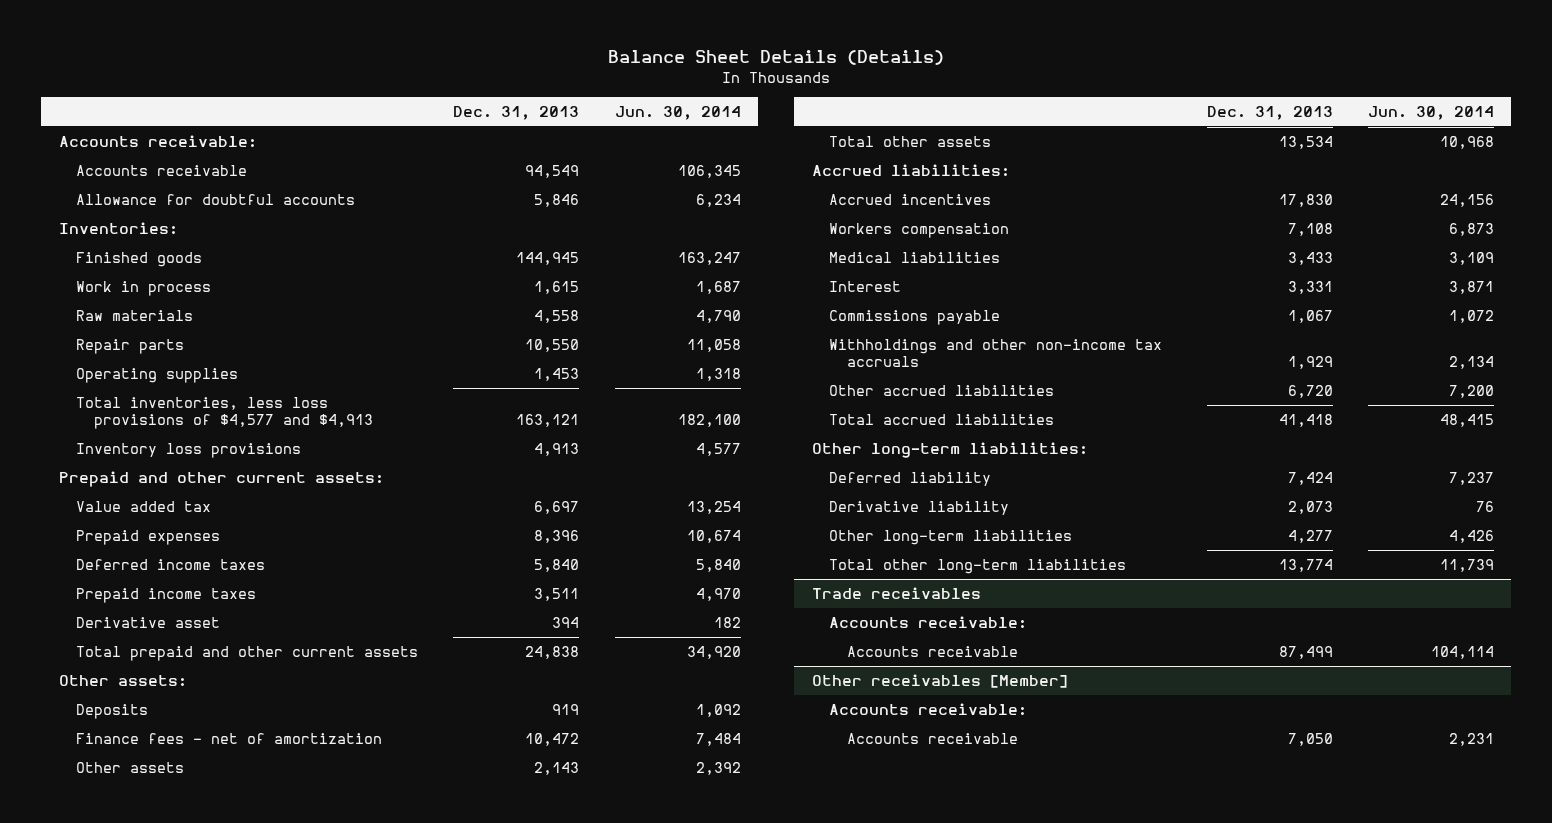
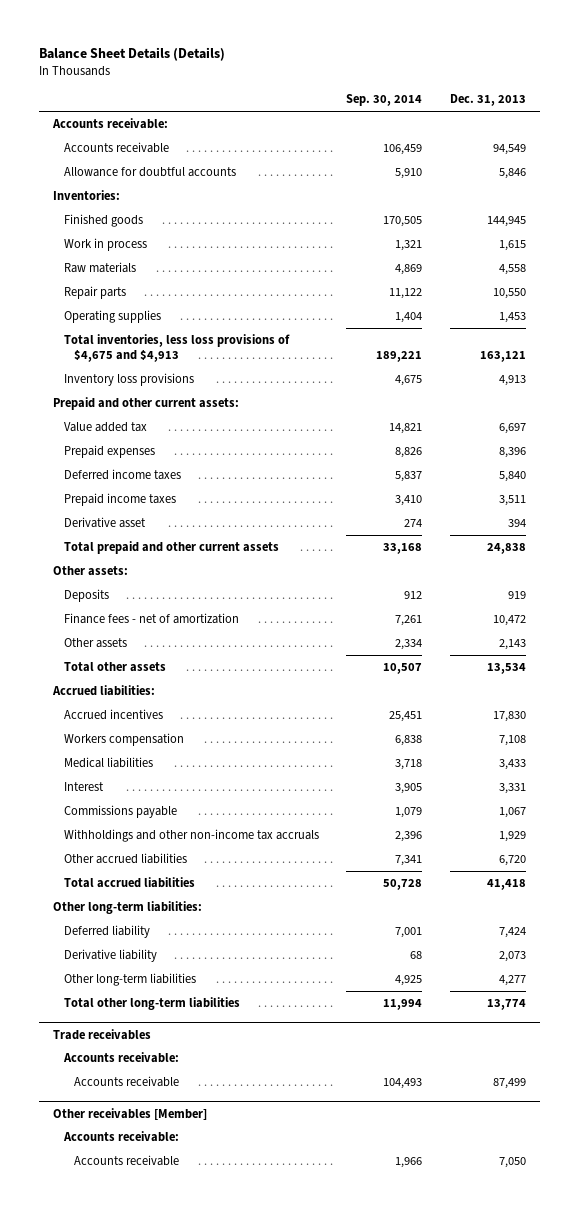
- | Dec. 31, 2013 | Jun. 30, 2014
+ | Sep. 30, 2014 | Dec. 31, 2013
- Total inventories, less loss provisions of $4,577 and $4,913 | 163,121 | 182,100
+ Total inventories, less loss provisions of $4,675 and $4,913 | 189,221 | 163,121

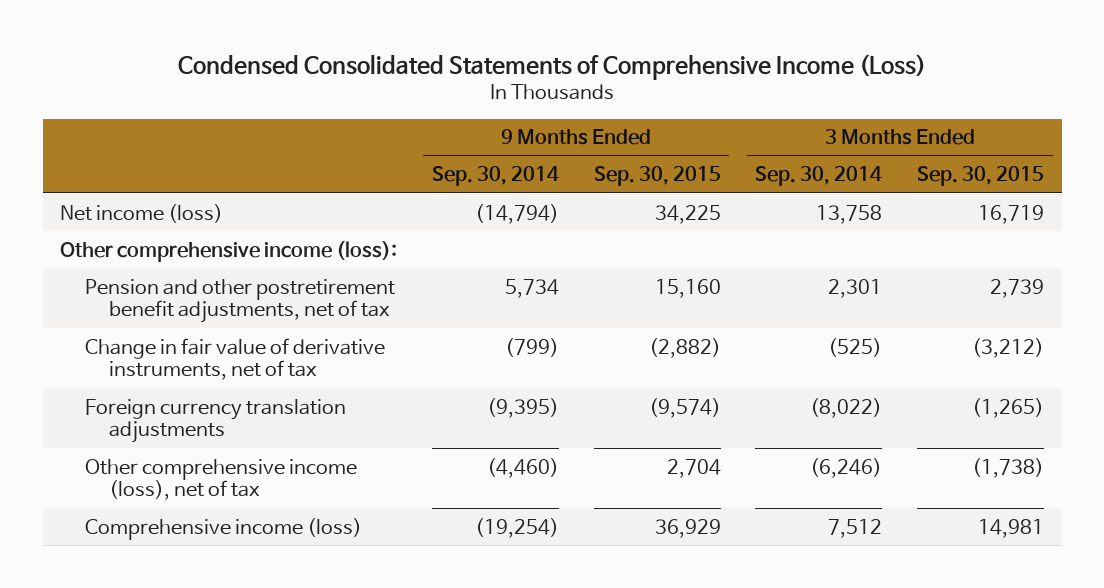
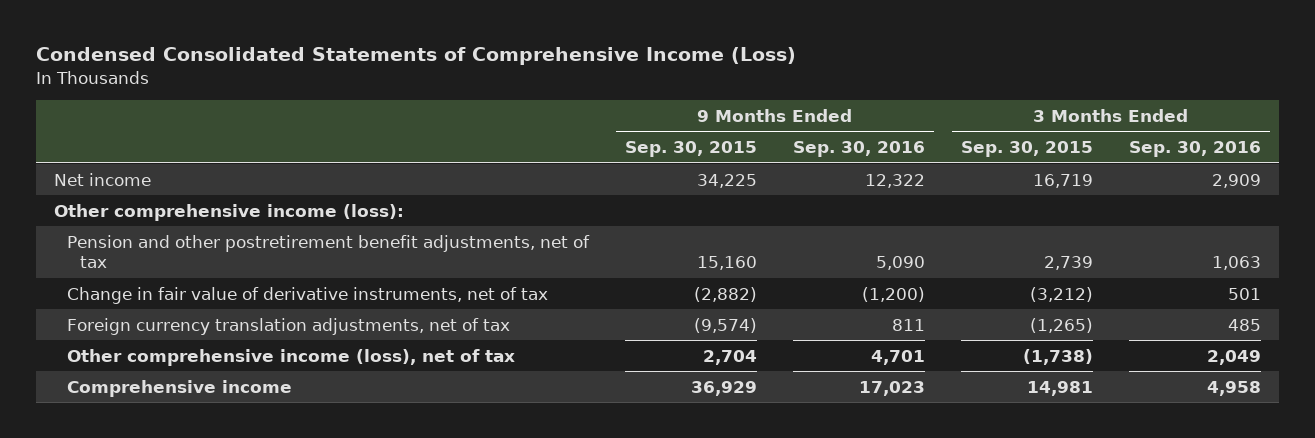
- | 9 Months Ended Sep. 30, 2014 | 9 Months Ended Sep. 30, 2015 | 3 Months Ended Sep. 30, 2014 | 3 Months Ended Sep. 30, 2015
+ | 9 Months Ended Sep. 30, 2015 | 9 Months Ended Sep. 30, 2016 | 3 Months Ended Sep. 30, 2015 | 3 Months Ended Sep. 30, 2016
- Net income (loss) | (14,794) | 34,225 | 13,758 | 16,719
+ Net income | 34,225 | 12,322 | 16,719 | 2,909
- Foreign currency translation adjustments | (9,395) | (9,574) | (8,022) | (1,265)
+ Foreign currency translation adjustments, net of tax | (9,574) | 811 | (1,265) | 485
- Comprehensive income (loss) | (19,254) | 36,929 | 7,512 | 14,981
+ Comprehensive income | 36,929 | 17,023 | 14,981 | 4,958

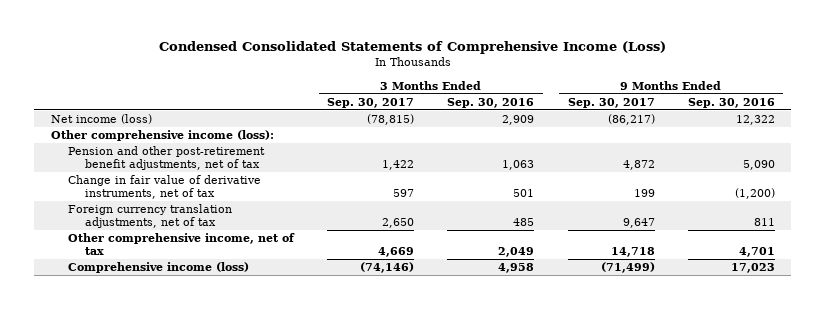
- | 9 Months Ended Sep. 30, 2015 | 9 Months Ended Sep. 30, 2016 | 3 Months Ended Sep. 30, 2015 | 3 Months Ended Sep. 30, 2016
+ | 3 Months Ended Sep. 30, 2017 | 3 Months Ended Sep. 30, 2016 | 9 Months Ended Sep. 30, 2017 | 9 Months Ended Sep. 30, 2016
- Net income | 34,225 | 12,322 | 16,719 | 2,909
+ Net income (loss) | (78,815) | 2,909 | (86,217) | 12,322
- Pension and other postretirement benefit adjustments, net of tax | 15,160 | 5,090 | 2,739 | 1,063
+ Pension and other post-retirement benefit adjustments, net of tax | 1,422 | 1,063 | 4,872 | 5,090
- Other comprehensive income (loss), net of tax | 2,704 | 4,701 | (1,738) | 2,049
- Comprehensive income | 36,929 | 17,023 | 14,981 | 4,958
+ Other comprehensive income, net of tax | 4,669 | 2,049 | 14,718 | 4,701
+ Comprehensive income (loss) | (74,146) | 4,958 | (71,499) | 17,023

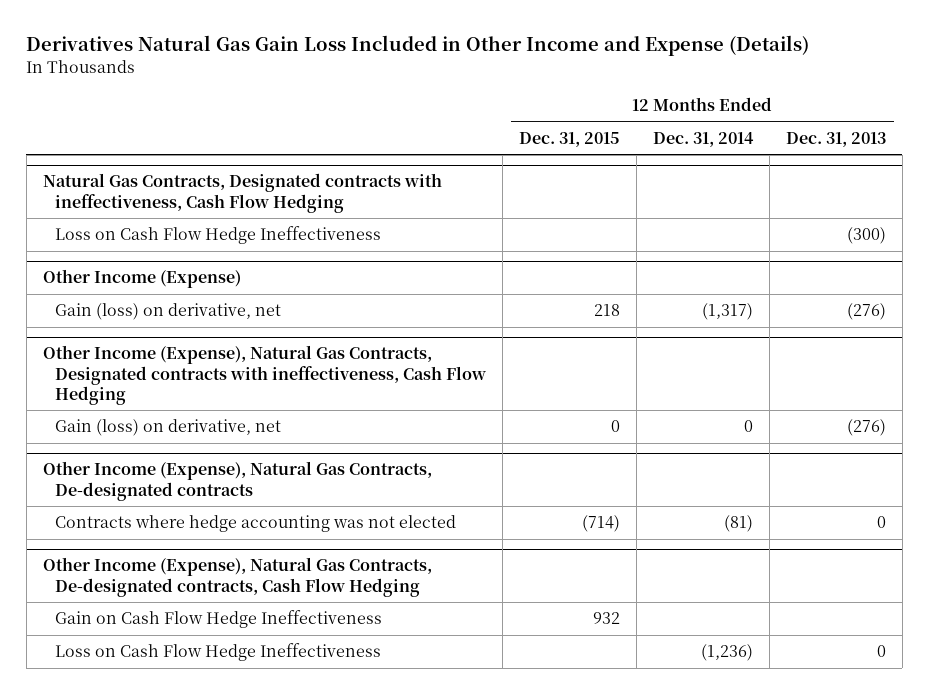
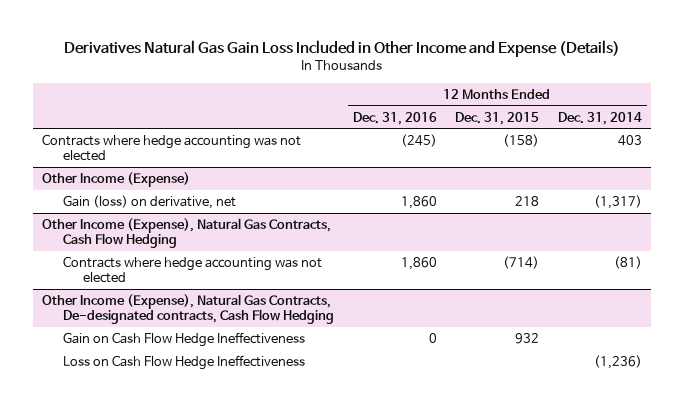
- | 12 Months Ended Dec. 31, 2015 | 12 Months Ended Dec. 31, 2014 | 12 Months Ended Dec. 31, 2013
+ | 12 Months Ended Dec. 31, 2016 | 12 Months Ended Dec. 31, 2015 | 12 Months Ended Dec. 31, 2014
- Natural Gas Contracts, Designated contracts with ineffectiveness, Cash Flow Hedging
- Loss on Cash Flow Hedge Ineffectiveness | | | (300)
+ Contracts where hedge accounting was not elected | (245) | (158) | 403
- Other Income (Expense), Natural Gas Contracts, Designated contracts with ineffectiveness, Cash Flow Hedging
- Gain (loss) on derivative, net | 0 | 0 | (276)
- Other Income (Expense), Natural Gas Contracts, De-designated contracts
+ Other Income (Expense), Natural Gas Contracts, Cash Flow Hedging

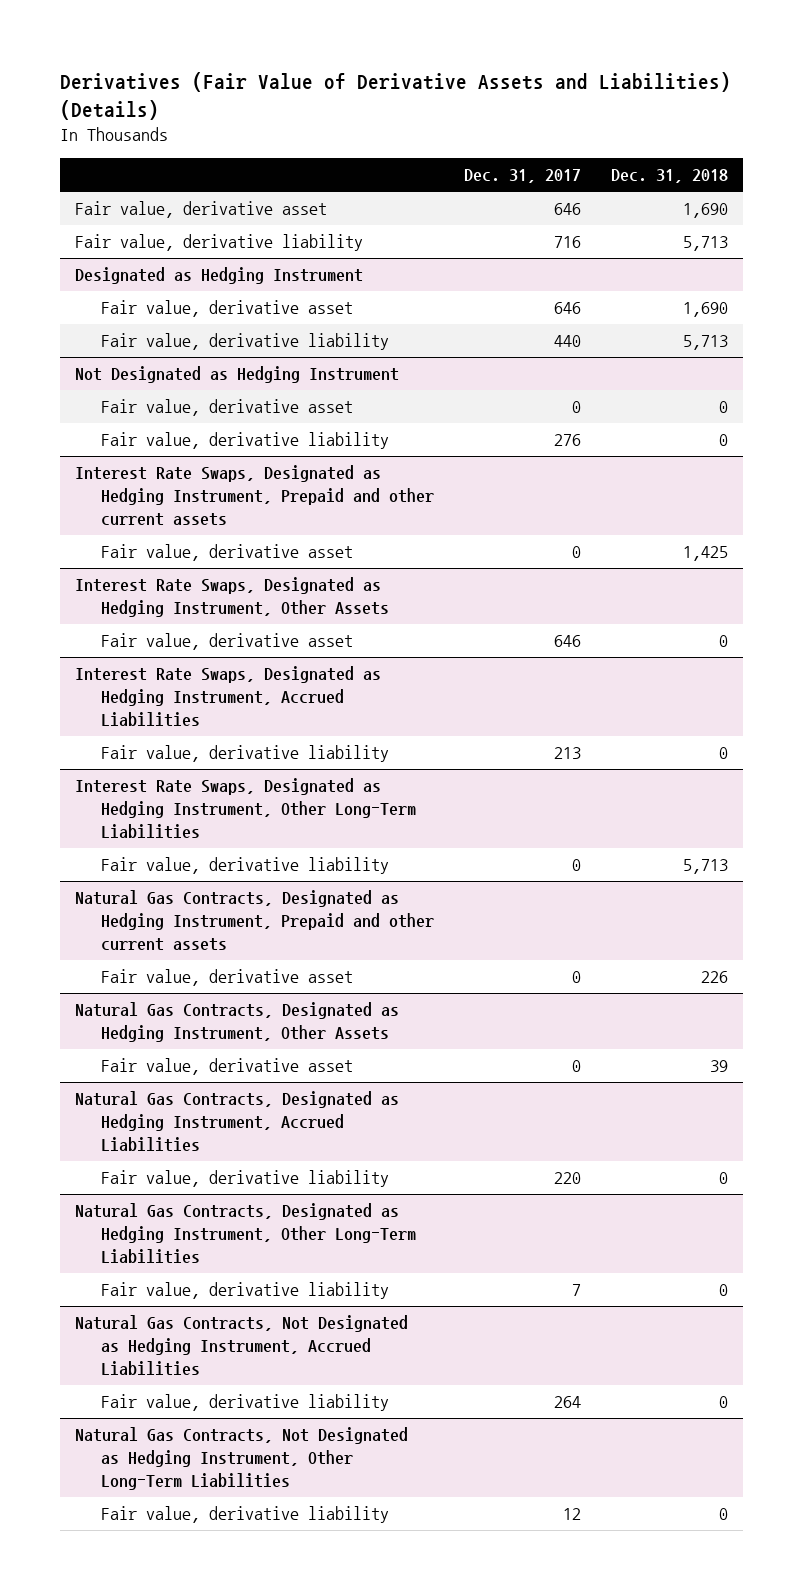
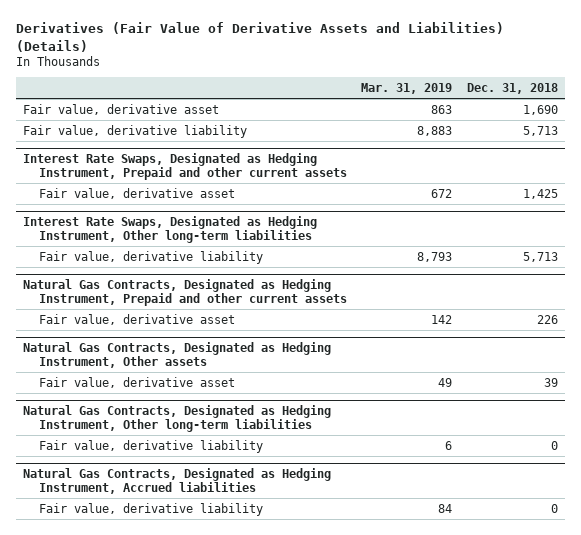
- | Dec. 31, 2017 | Dec. 31, 2018
+ | Mar. 31, 2019 | Dec. 31, 2018
- Designated as Hedging Instrument
- Fair value, derivative asset | 646 | 1,690
- Fair value, derivative liability | 440 | 5,713
- Not Designated as Hedging Instrument
- Fair value, derivative asset | 0 | 0
- Fair value, derivative liability | 276 | 0
- Interest Rate Swaps, Designated as Hedging Instrument, Other Assets
- Fair value, derivative asset | 646 | 0
- Interest Rate Swaps, Designated as Hedging Instrument, Accrued Liabilities
- Fair value, derivative liability | 213 | 0
- Interest Rate Swaps, Designated as Hedging Instrument, Other Long-Term Liabilities
+ Interest Rate Swaps, Designated as Hedging Instrument, Other long-term liabilities
- Natural Gas Contracts, Designated as Hedging Instrument, Other Assets
+ Natural Gas Contracts, Designated as Hedging Instrument, Other assets
- Natural Gas Contracts, Designated as Hedging Instrument, Accrued Liabilities
- Fair value, derivative liability | 220 | 0
- Natural Gas Contracts, Designated as Hedging Instrument, Other Long-Term Liabilities
- Fair value, derivative liability | 7 | 0
- Natural Gas Contracts, Not Designated as Hedging Instrument, Accrued Liabilities
+ Natural Gas Contracts, Designated as Hedging Instrument, Other long-term liabilities
- Natural Gas Contracts, Not Designated as Hedging Instrument, Other Long-Term Liabilities
+ Natural Gas Contracts, Designated as Hedging Instrument, Accrued liabilities

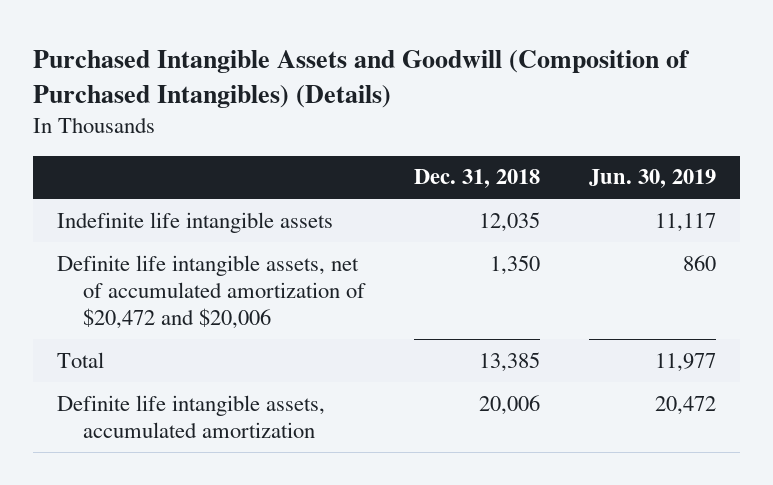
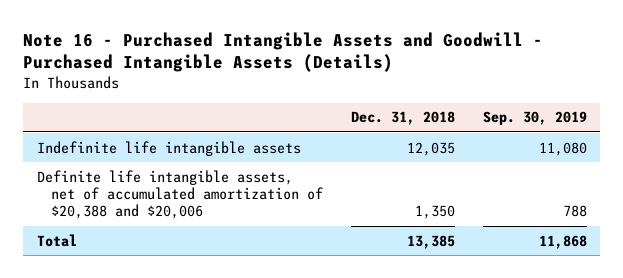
- Purchased Intangible Assets and Goodwill (Composition of Purchased Intangibles) (Details)
+ Note 16 - Purchased Intangible Assets and Goodwill - Purchased Intangible Assets (Details)
- | Dec. 31, 2018 | Jun. 30, 2019
+ | Dec. 31, 2018 | Sep. 30, 2019
- Definite life intangible assets, net of accumulated amortization of $20,472 and $20,006 | 1,350 | 860
+ Definite life intangible assets, net of accumulated amortization of $20,388 and $20,006 | 1,350 | 788
- Definite life intangible assets, accumulated amortization | 20,006 | 20,472

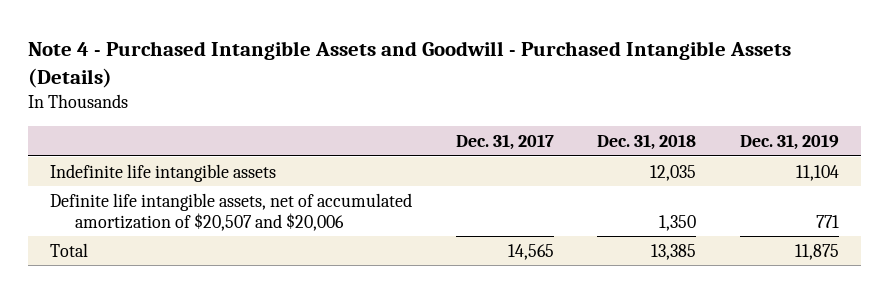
- Note 16 - Purchased Intangible Assets and Goodwill - Purchased Intangible Assets (Details)
+ Note 4 - Purchased Intangible Assets and Goodwill - Purchased Intangible Assets (Details)
- | Dec. 31, 2018 | Sep. 30, 2019
+ | Dec. 31, 2017 | Dec. 31, 2018 | Dec. 31, 2019
- Definite life intangible assets, net of accumulated amortization of $20,388 and $20,006 | 1,350 | 788
+ Definite life intangible assets, net of accumulated amortization of $20,507 and $20,006 | | 1,350 | 771

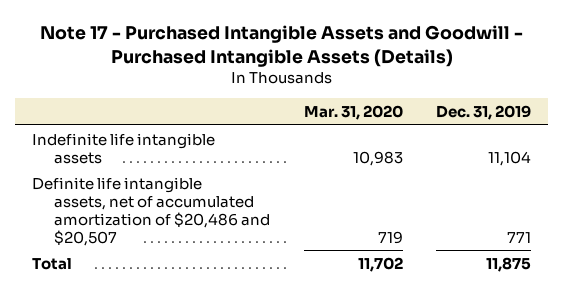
- Note 4 - Purchased Intangible Assets and Goodwill - Purchased Intangible Assets (Details)
+ Note 17 - Purchased Intangible Assets and Goodwill - Purchased Intangible Assets (Details)
- | Dec. 31, 2017 | Dec. 31, 2018 | Dec. 31, 2019
+ | Mar. 31, 2020 | Dec. 31, 2019
- Definite life intangible assets, net of accumulated amortization of $20,507 and $20,006 | | 1,350 | 771
+ Definite life intangible assets, net of accumulated amortization of $20,486 and $20,507 | 719 | 771

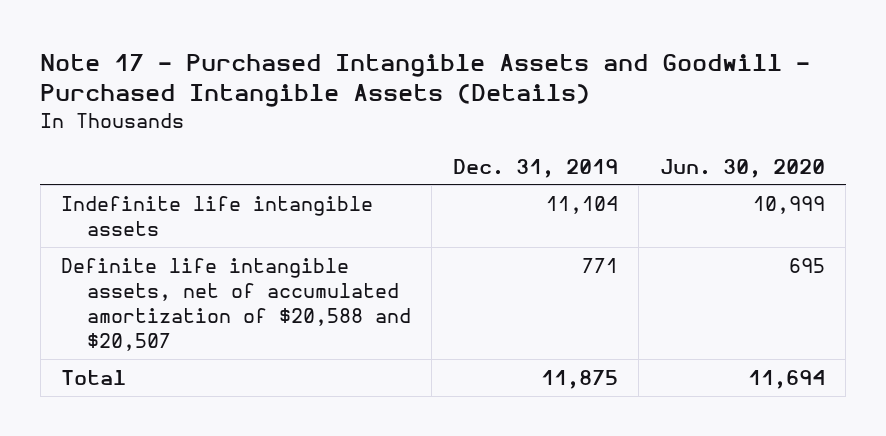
- | Mar. 31, 2020 | Dec. 31, 2019
+ | Dec. 31, 2019 | Jun. 30, 2020
- Definite life intangible assets, net of accumulated amortization of $20,486 and $20,507 | 719 | 771
+ Definite life intangible assets, net of accumulated amortization of $20,588 and $20,507 | 771 | 695

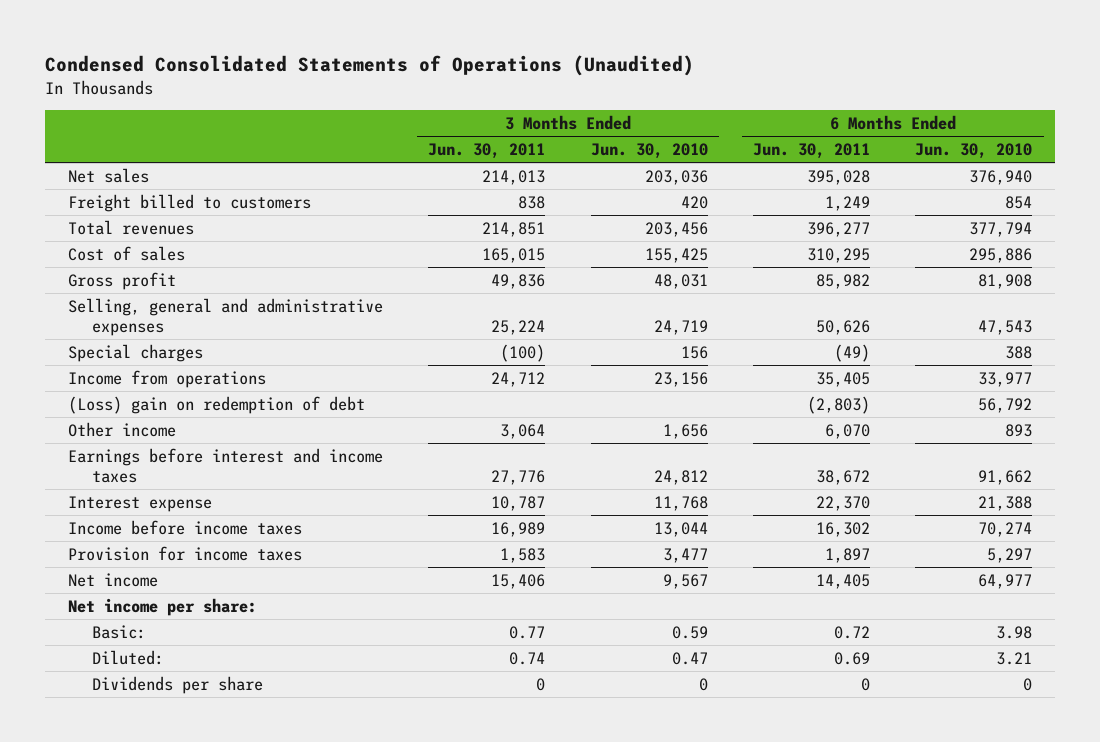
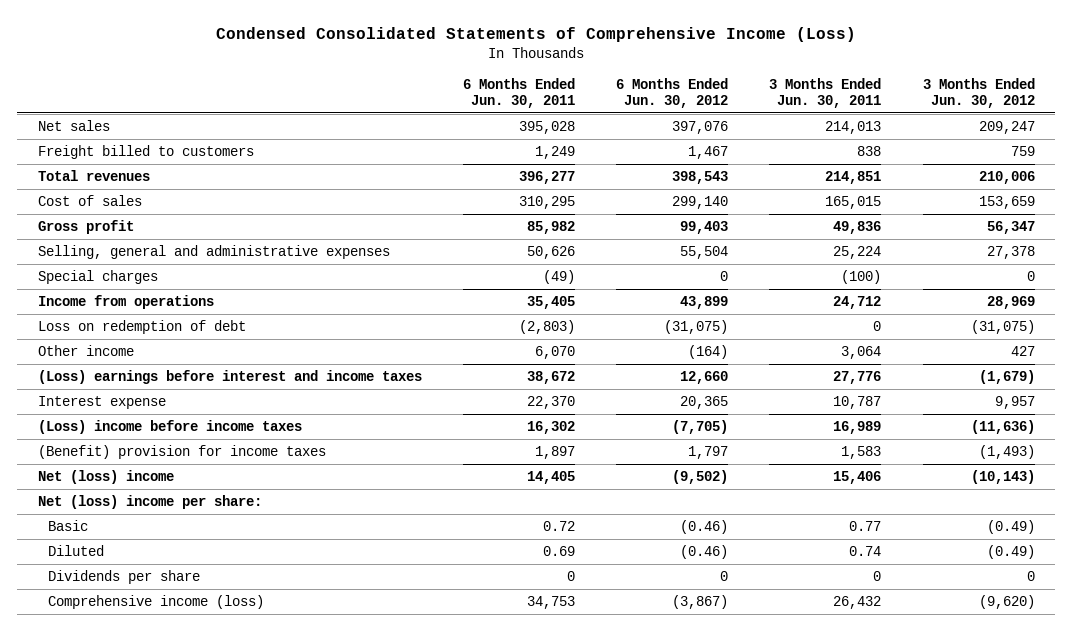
- Condensed Consolidated Statements of Operations (Unaudited)
+ Condensed Consolidated Statements of Comprehensive Income (Loss)
- | 3 Months Ended Jun. 30, 2011 | 3 Months Ended Jun. 30, 2010 | 6 Months Ended Jun. 30, 2011 | 6 Months Ended Jun. 30, 2010
+ | 6 Months Ended Jun. 30, 2011 | 6 Months Ended Jun. 30, 2012 | 3 Months Ended Jun. 30, 2011 | 3 Months Ended Jun. 30, 2012
- (Loss) gain on redemption of debt | | | (2,803) | 56,792
+ Loss on redemption of debt | (2,803) | (31,075) | 0 | (31,075)
- Earnings before interest and income taxes | 27,776 | 24,812 | 38,672 | 91,662
+ (Loss) earnings before interest and income taxes | 38,672 | 12,660 | 27,776 | (1,679)
- Income before income taxes | 16,989 | 13,044 | 16,302 | 70,274
- Provision for income taxes | 1,583 | 3,477 | 1,897 | 5,297
- Net income | 15,406 | 9,567 | 14,405 | 64,977
- Net income per share:
- Basic: | 0.77 | 0.59 | 0.72 | 3.98
- Diluted: | 0.74 | 0.47 | 0.69 | 3.21
+ (Loss) income before income taxes | 16,302 | (7,705) | 16,989 | (11,636)
+ (Benefit) provision for income taxes | 1,897 | 1,797 | 1,583 | (1,493)
+ Net (loss) income | 14,405 | (9,502) | 15,406 | (10,143)
+ Net (loss) income per share:
+ Basic | 0.72 | (0.46) | 0.77 | (0.49)
+ Diluted | 0.69 | (0.46) | 0.74 | (0.49)
+ Comprehensive income (loss) | 34,753 | (3,867) | 26,432 | (9,620)

